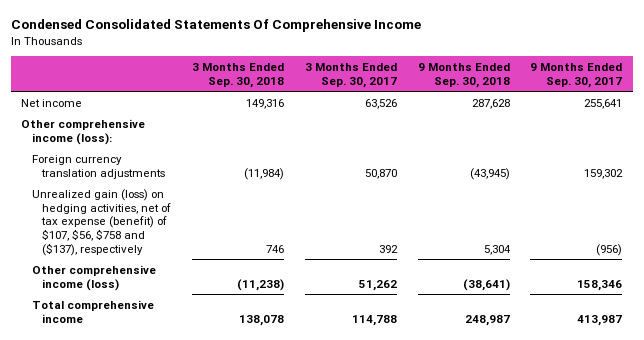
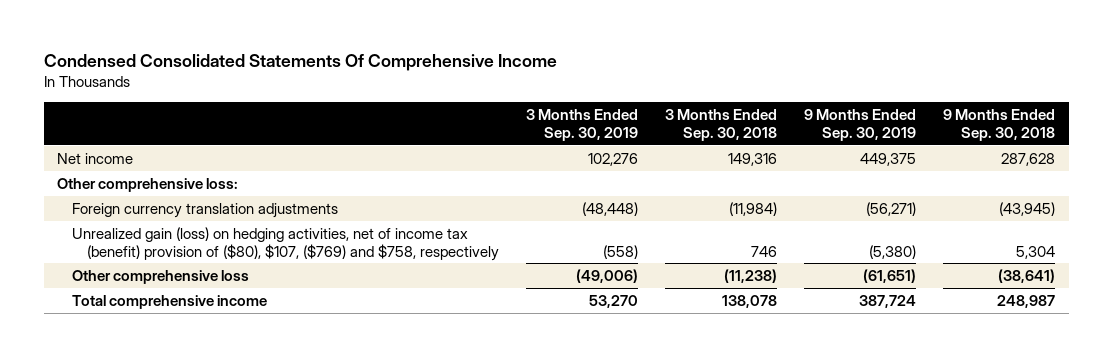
- | 3 Months Ended Sep. 30, 2018 | 3 Months Ended Sep. 30, 2017 | 9 Months Ended Sep. 30, 2018 | 9 Months Ended Sep. 30, 2017
+ | 3 Months Ended Sep. 30, 2019 | 3 Months Ended Sep. 30, 2018 | 9 Months Ended Sep. 30, 2019 | 9 Months Ended Sep. 30, 2018
- Other comprehensive income (loss):
+ Other comprehensive loss:
- Unrealized gain (loss) on hedging activities, net of tax expense (benefit) of $107, $56, $758 and ($137), respectively | 746 | 392 | 5,304 | (956)
- Other comprehensive income (loss) | (11,238) | 51,262 | (38,641) | 158,346
+ Unrealized gain (loss) on hedging activities, net of income tax (benefit) provision of ($80), $107, ($769) and $758, respectively | (558) | 746 | (5,380) | 5,304
+ Other comprehensive loss | (49,006) | (11,238) | (61,651) | (38,641)

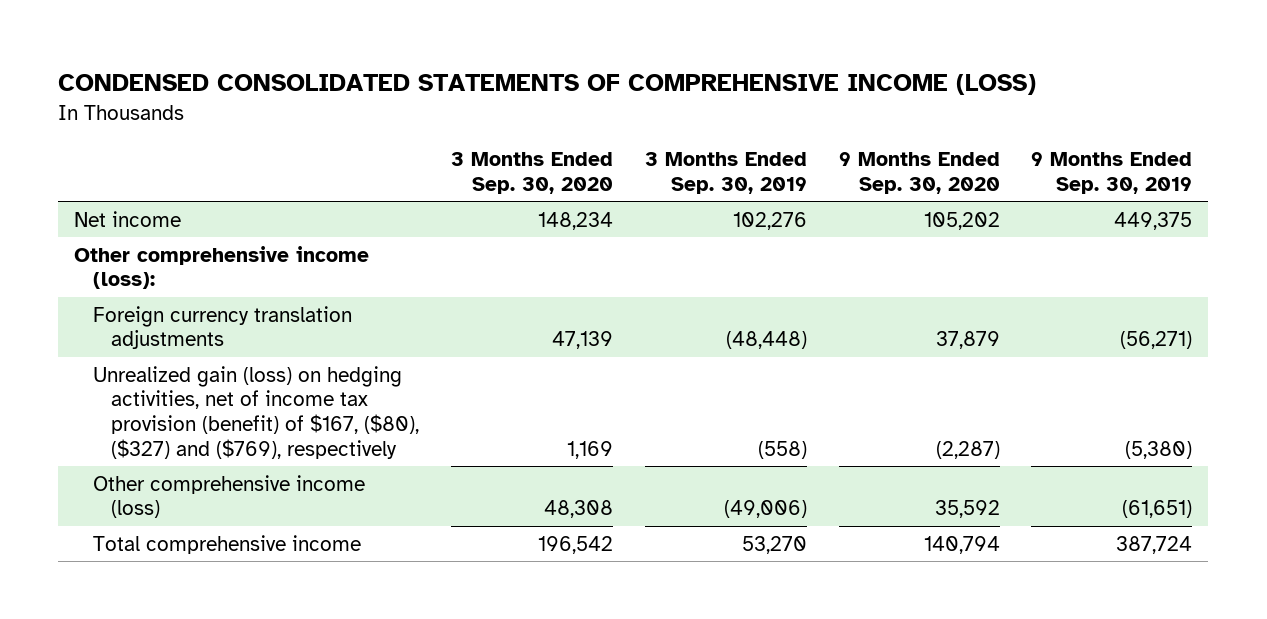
- Condensed Consolidated Statements Of Comprehensive Income
+ CONDENSED CONSOLIDATED STATEMENTS OF COMPREHENSIVE INCOME (LOSS)
- | 3 Months Ended Sep. 30, 2019 | 3 Months Ended Sep. 30, 2018 | 9 Months Ended Sep. 30, 2019 | 9 Months Ended Sep. 30, 2018
+ | 3 Months Ended Sep. 30, 2020 | 3 Months Ended Sep. 30, 2019 | 9 Months Ended Sep. 30, 2020 | 9 Months Ended Sep. 30, 2019
- Other comprehensive loss:
+ Other comprehensive income (loss):
- Unrealized gain (loss) on hedging activities, net of income tax (benefit) provision of ($80), $107, ($769) and $758, respectively | (558) | 746 | (5,380) | 5,304
- Other comprehensive loss | (49,006) | (11,238) | (61,651) | (38,641)
+ Unrealized gain (loss) on hedging activities, net of income tax provision (benefit) of $167, ($80), ($327) and ($769), respectively | 1,169 | (558) | (2,287) | (5,380)
+ Other comprehensive income (loss) | 48,308 | (49,006) | 35,592 | (61,651)

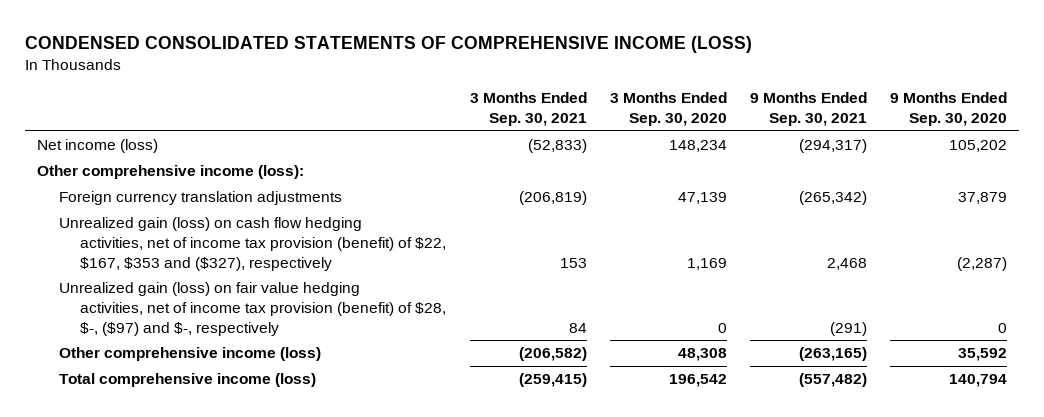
- | 3 Months Ended Sep. 30, 2020 | 3 Months Ended Sep. 30, 2019 | 9 Months Ended Sep. 30, 2020 | 9 Months Ended Sep. 30, 2019
+ | 3 Months Ended Sep. 30, 2021 | 3 Months Ended Sep. 30, 2020 | 9 Months Ended Sep. 30, 2021 | 9 Months Ended Sep. 30, 2020
- Net income | 148,234 | 102,276 | 105,202 | 449,375
+ Net income (loss) | (52,833) | 148,234 | (294,317) | 105,202
- Unrealized gain (loss) on hedging activities, net of income tax provision (benefit) of $167, ($80), ($327) and ($769), respectively | 1,169 | (558) | (2,287) | (5,380)
+ Unrealized gain (loss) on cash flow hedging activities, net of income tax provision (benefit) of $22, $167, $353 and ($327), respectively | 153 | 1,169 | 2,468 | (2,287)
+ Unrealized gain (loss) on fair value hedging activities, net of income tax provision (benefit) of $28, $-, ($97) and $-, respectively | 84 | 0 | (291) | 0
- Total comprehensive income | 196,542 | 53,270 | 140,794 | 387,724
+ Total comprehensive income (loss) | (259,415) | 196,542 | (557,482) | 140,794

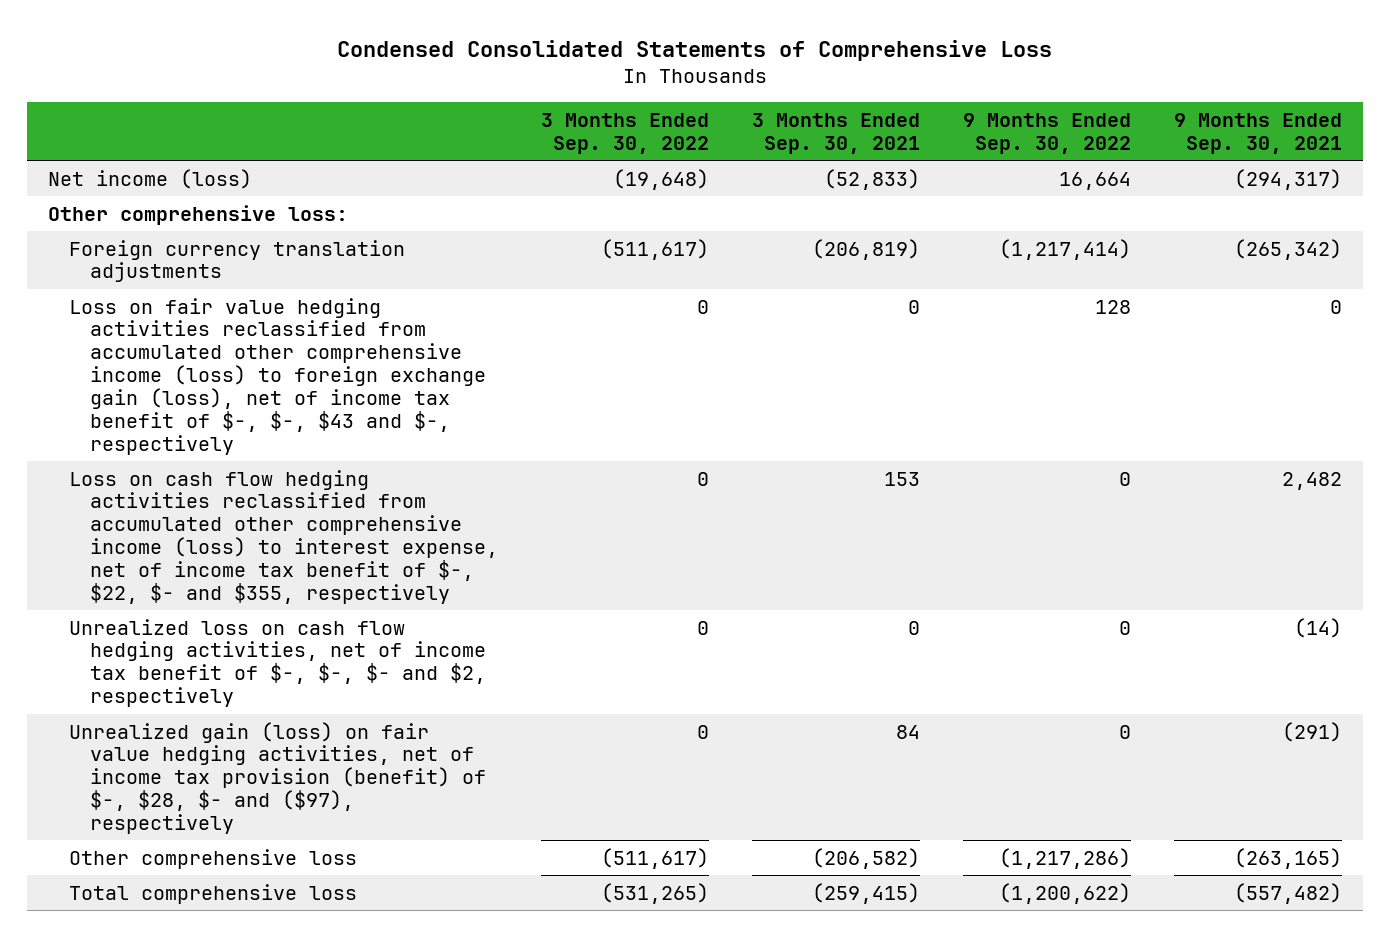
- CONDENSED CONSOLIDATED STATEMENTS OF COMPREHENSIVE INCOME (LOSS)
+ Condensed Consolidated Statements of Comprehensive Loss
- | 3 Months Ended Sep. 30, 2021 | 3 Months Ended Sep. 30, 2020 | 9 Months Ended Sep. 30, 2021 | 9 Months Ended Sep. 30, 2020
+ | 3 Months Ended Sep. 30, 2022 | 3 Months Ended Sep. 30, 2021 | 9 Months Ended Sep. 30, 2022 | 9 Months Ended Sep. 30, 2021
- Other comprehensive income (loss):
+ Other comprehensive loss:
- Unrealized gain (loss) on cash flow hedging activities, net of income tax provision (benefit) of $22, $167, $353 and ($327), respectively | 153 | 1,169 | 2,468 | (2,287)
- Unrealized gain (loss) on fair value hedging activities, net of income tax provision (benefit) of $28, $-, ($97) and $-, respectively | 84 | 0 | (291) | 0
- Other comprehensive income (loss) | (206,582) | 48,308 | (263,165) | 35,592
- Total comprehensive income (loss) | (259,415) | 196,542 | (557,482) | 140,794
+ Loss on fair value hedging activities reclassified from accumulated other comprehensive income (loss) to foreign exchange gain (loss), net of income tax benefit of $-, $-, $43 and $-, respectively | 0 | 0 | 128 | 0
+ Loss on cash flow hedging activities reclassified from accumulated other comprehensive income (loss) to interest expense, net of income tax benefit of $-, $22, $- and $355, respectively | 0 | 153 | 0 | 2,482
+ Unrealized loss on cash flow hedging activities, net of income tax benefit of $-, $-, $- and $2, respectively | 0 | 0 | 0 | (14)
+ Unrealized gain (loss) on fair value hedging activities, net of income tax provision (benefit) of $-, $28, $- and ($97), respectively | 0 | 84 | 0 | (291)
+ Other comprehensive loss | (511,617) | (206,582) | (1,217,286) | (263,165)
+ Total comprehensive loss | (531,265) | (259,415) | (1,200,622) | (557,482)

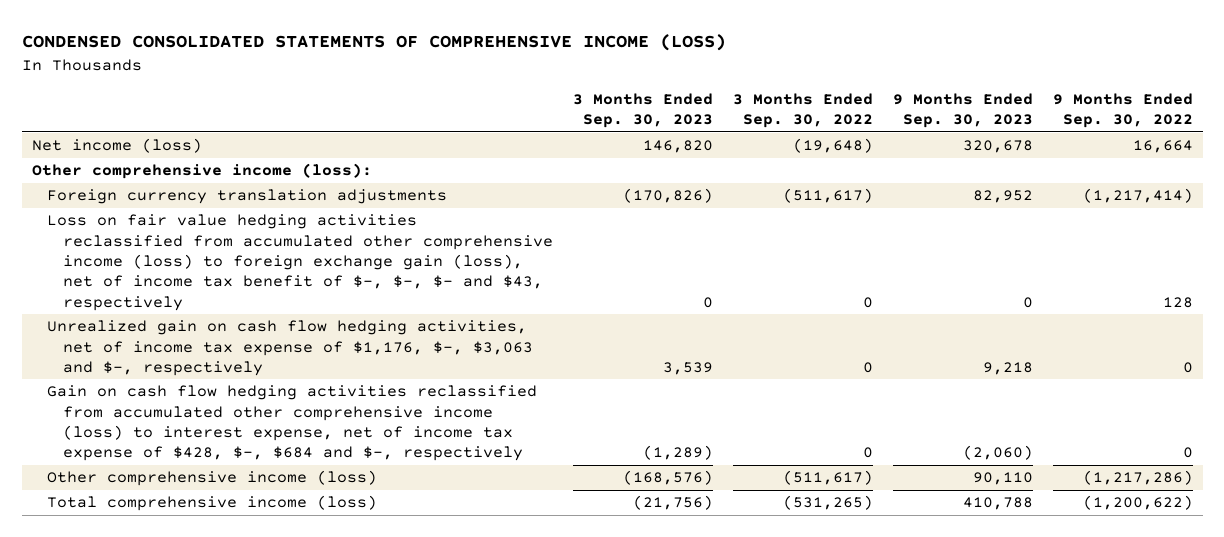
- Condensed Consolidated Statements of Comprehensive Loss
+ CONDENSED CONSOLIDATED STATEMENTS OF COMPREHENSIVE INCOME (LOSS)
- | 3 Months Ended Sep. 30, 2022 | 3 Months Ended Sep. 30, 2021 | 9 Months Ended Sep. 30, 2022 | 9 Months Ended Sep. 30, 2021
+ | 3 Months Ended Sep. 30, 2023 | 3 Months Ended Sep. 30, 2022 | 9 Months Ended Sep. 30, 2023 | 9 Months Ended Sep. 30, 2022
- Other comprehensive loss:
+ Other comprehensive income (loss):
- Loss on fair value hedging activities reclassified from accumulated other comprehensive income (loss) to foreign exchange gain (loss), net of income tax benefit of $-, $-, $43 and $-, respectively | 0 | 0 | 128 | 0
- Loss on cash flow hedging activities reclassified from accumulated other comprehensive income (loss) to interest expense, net of income tax benefit of $-, $22, $- and $355, respectively | 0 | 153 | 0 | 2,482
- Unrealized loss on cash flow hedging activities, net of income tax benefit of $-, $-, $- and $2, respectively | 0 | 0 | 0 | (14)
- Unrealized gain (loss) on fair value hedging activities, net of income tax provision (benefit) of $-, $28, $- and ($97), respectively | 0 | 84 | 0 | (291)
- Other comprehensive loss | (511,617) | (206,582) | (1,217,286) | (263,165)
- Total comprehensive loss | (531,265) | (259,415) | (1,200,622) | (557,482)
+ Loss on fair value hedging activities reclassified from accumulated other comprehensive income (loss) to foreign exchange gain (loss), net of income tax benefit of $-, $-, $- and $43, respectively | 0 | 0 | 0 | 128
+ Unrealized gain on cash flow hedging activities, net of income tax expense of $1,176, $-, $3,063 and $-, respectively | 3,539 | 0 | 9,218 | 0
+ Gain on cash flow hedging activities reclassified from accumulated other comprehensive income (loss) to interest expense, net of income tax expense of $428, $-, $684 and $-, respectively | (1,289) | 0 | (2,060) | 0
+ Other comprehensive income (loss) | (168,576) | (511,617) | 90,110 | (1,217,286)
+ Total comprehensive income (loss) | (21,756) | (531,265) | 410,788 | (1,200,622)

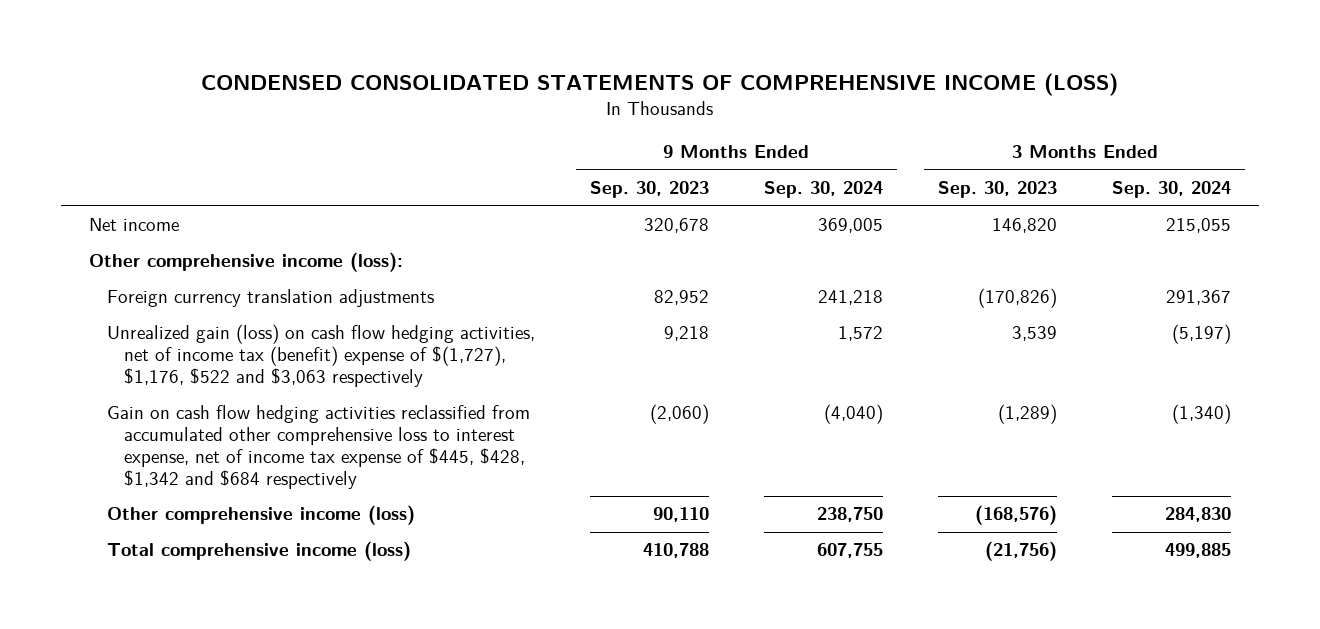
- | 3 Months Ended Sep. 30, 2023 | 3 Months Ended Sep. 30, 2022 | 9 Months Ended Sep. 30, 2023 | 9 Months Ended Sep. 30, 2022
+ | 9 Months Ended Sep. 30, 2023 | 9 Months Ended Sep. 30, 2024 | 3 Months Ended Sep. 30, 2023 | 3 Months Ended Sep. 30, 2024
- Net income (loss) | 146,820 | (19,648) | 320,678 | 16,664
+ Net income | 320,678 | 369,005 | 146,820 | 215,055
- Loss on fair value hedging activities reclassified from accumulated other comprehensive income (loss) to foreign exchange gain (loss), net of income tax benefit of $-, $-, $- and $43, respectively | 0 | 0 | 0 | 128
- Unrealized gain on cash flow hedging activities, net of income tax expense of $1,176, $-, $3,063 and $-, respectively | 3,539 | 0 | 9,218 | 0
- Gain on cash flow hedging activities reclassified from accumulated other comprehensive income (loss) to interest expense, net of income tax expense of $428, $-, $684 and $-, respectively | (1,289) | 0 | (2,060) | 0
+ Unrealized gain (loss) on cash flow hedging activities, net of income tax (benefit) expense of $(1,727), $1,176, $522 and $3,063 respectively | 9,218 | 1,572 | 3,539 | (5,197)
+ Gain on cash flow hedging activities reclassified from accumulated other comprehensive loss to interest expense, net of income tax expense of $445, $428, $1,342 and $684 respectively | (2,060) | (4,040) | (1,289) | (1,340)

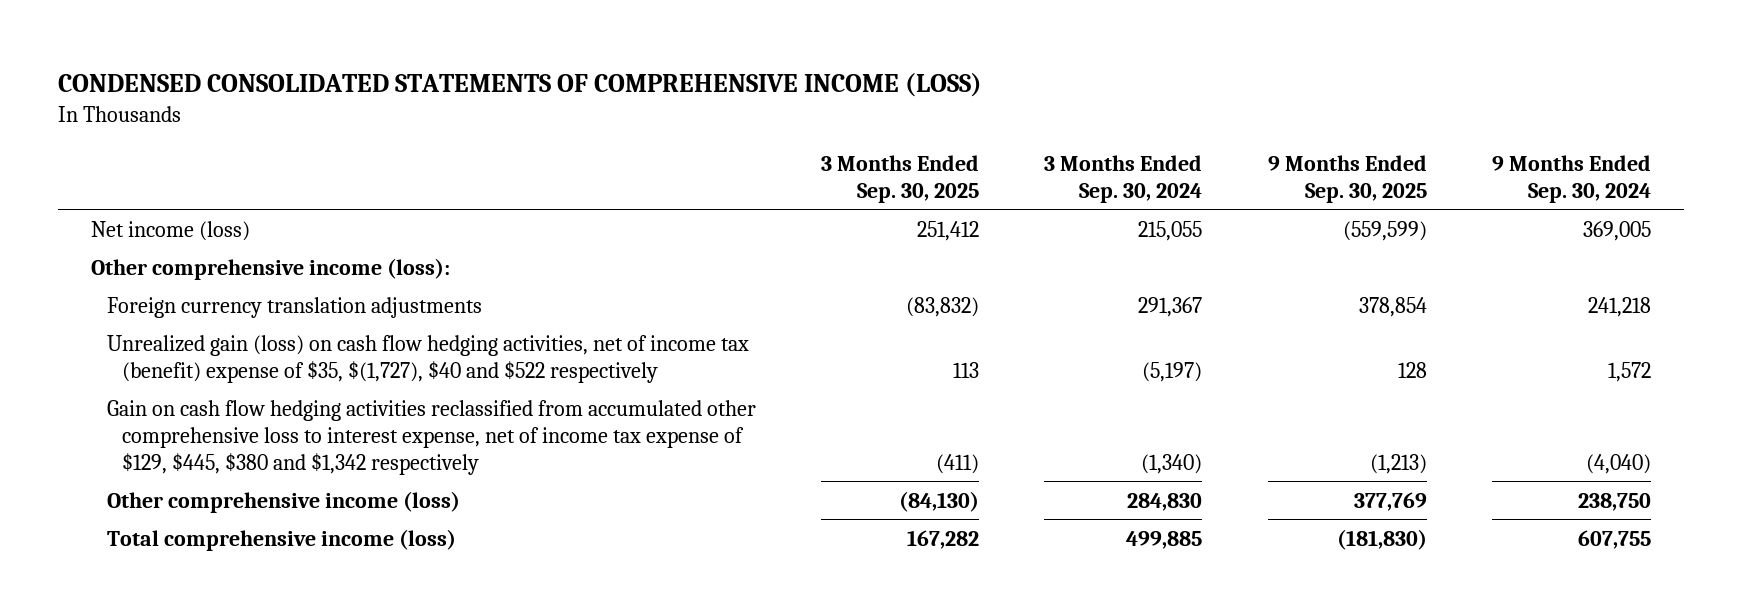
- | 9 Months Ended Sep. 30, 2023 | 9 Months Ended Sep. 30, 2024 | 3 Months Ended Sep. 30, 2023 | 3 Months Ended Sep. 30, 2024
+ | 3 Months Ended Sep. 30, 2025 | 3 Months Ended Sep. 30, 2024 | 9 Months Ended Sep. 30, 2025 | 9 Months Ended Sep. 30, 2024
- Net income | 320,678 | 369,005 | 146,820 | 215,055
+ Net income (loss) | 251,412 | 215,055 | (559,599) | 369,005
- Unrealized gain (loss) on cash flow hedging activities, net of income tax (benefit) expense of $(1,727), $1,176, $522 and $3,063 respectively | 9,218 | 1,572 | 3,539 | (5,197)
- Gain on cash flow hedging activities reclassified from accumulated other comprehensive loss to interest expense, net of income tax expense of $445, $428, $1,342 and $684 respectively | (2,060) | (4,040) | (1,289) | (1,340)
+ Unrealized gain (loss) on cash flow hedging activities, net of income tax (benefit) expense of $35, $(1,727), $40 and $522 respectively | 113 | (5,197) | 128 | 1,572
+ Gain on cash flow hedging activities reclassified from accumulated other comprehensive loss to interest expense, net of income tax expense of $129, $445, $380 and $1,342 respectively | (411) | (1,340) | (1,213) | (4,040)

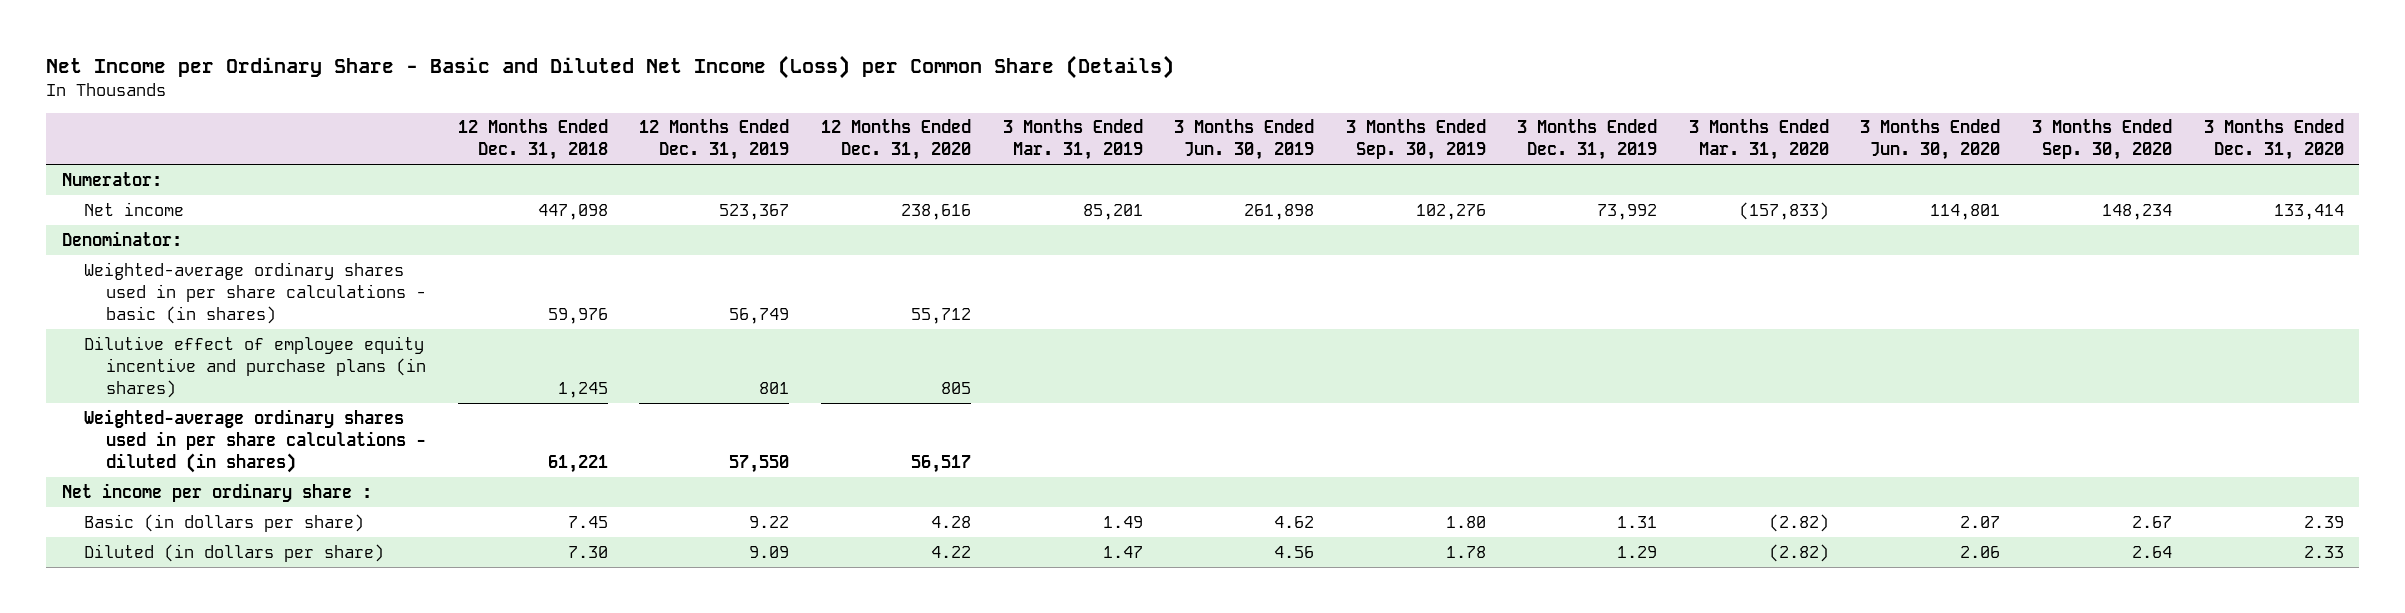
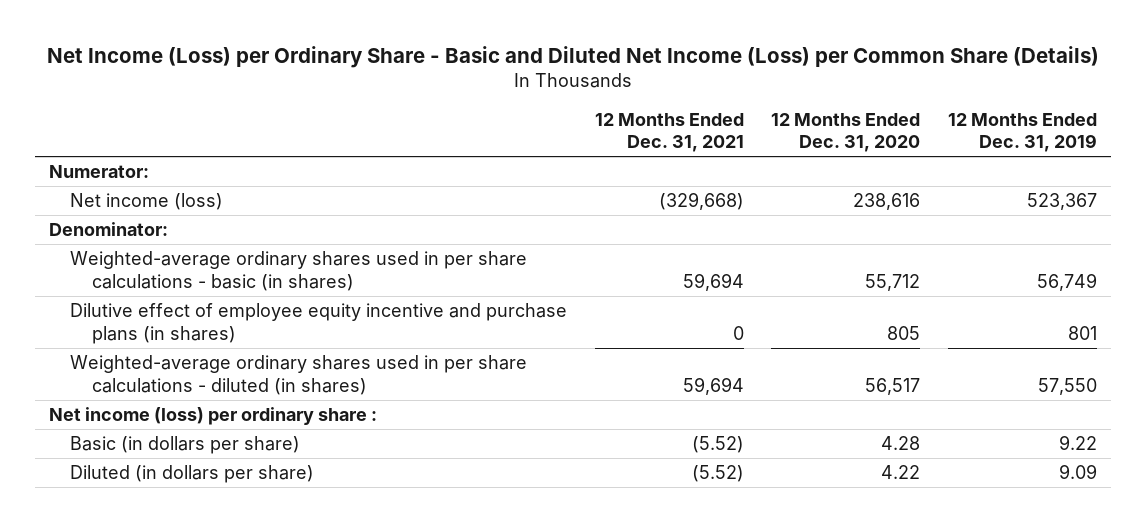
- Net Income per Ordinary Share - Basic and Diluted Net Income (Loss) per Common Share (Details)
+ Net Income (Loss) per Ordinary Share - Basic and Diluted Net Income (Loss) per Common Share (Details)
- | 12 Months Ended Dec. 31, 2018 | 12 Months Ended Dec. 31, 2019 | 12 Months Ended Dec. 31, 2020 | 3 Months Ended Mar. 31, 2019 | 3 Months Ended Jun. 30, 2019 | 3 Months Ended Sep. 30, 2019 | 3 Months Ended Dec. 31, 2019 | 3 Months Ended Mar. 31, 2020 | 3 Months Ended Jun. 30, 2020 | 3 Months Ended Sep. 30, 2020 | 3 Months Ended Dec. 31, 2020
+ | 12 Months Ended Dec. 31, 2021 | 12 Months Ended Dec. 31, 2020 | 12 Months Ended Dec. 31, 2019
- Net income | 447,098 | 523,367 | 238,616 | 85,201 | 261,898 | 102,276 | 73,992 | (157,833) | 114,801 | 148,234 | 133,414
+ Net income (loss) | (329,668) | 238,616 | 523,367
- Net income per ordinary share :
+ Net income (loss) per ordinary share :

